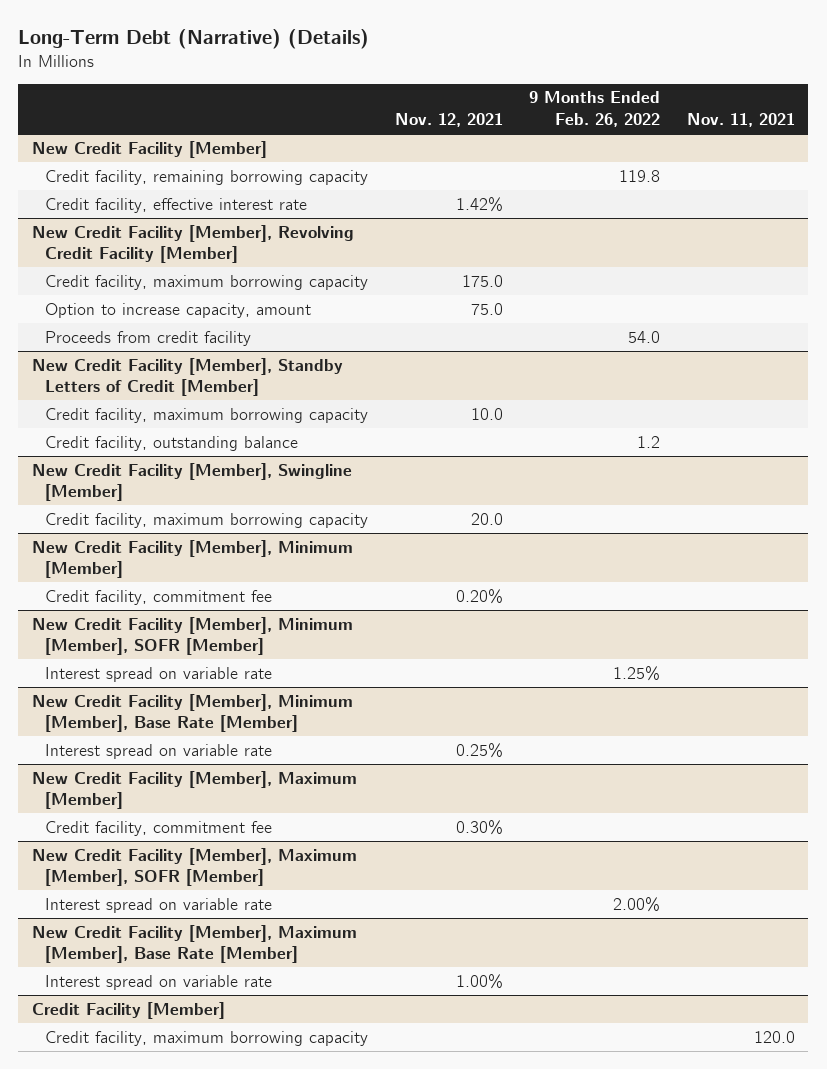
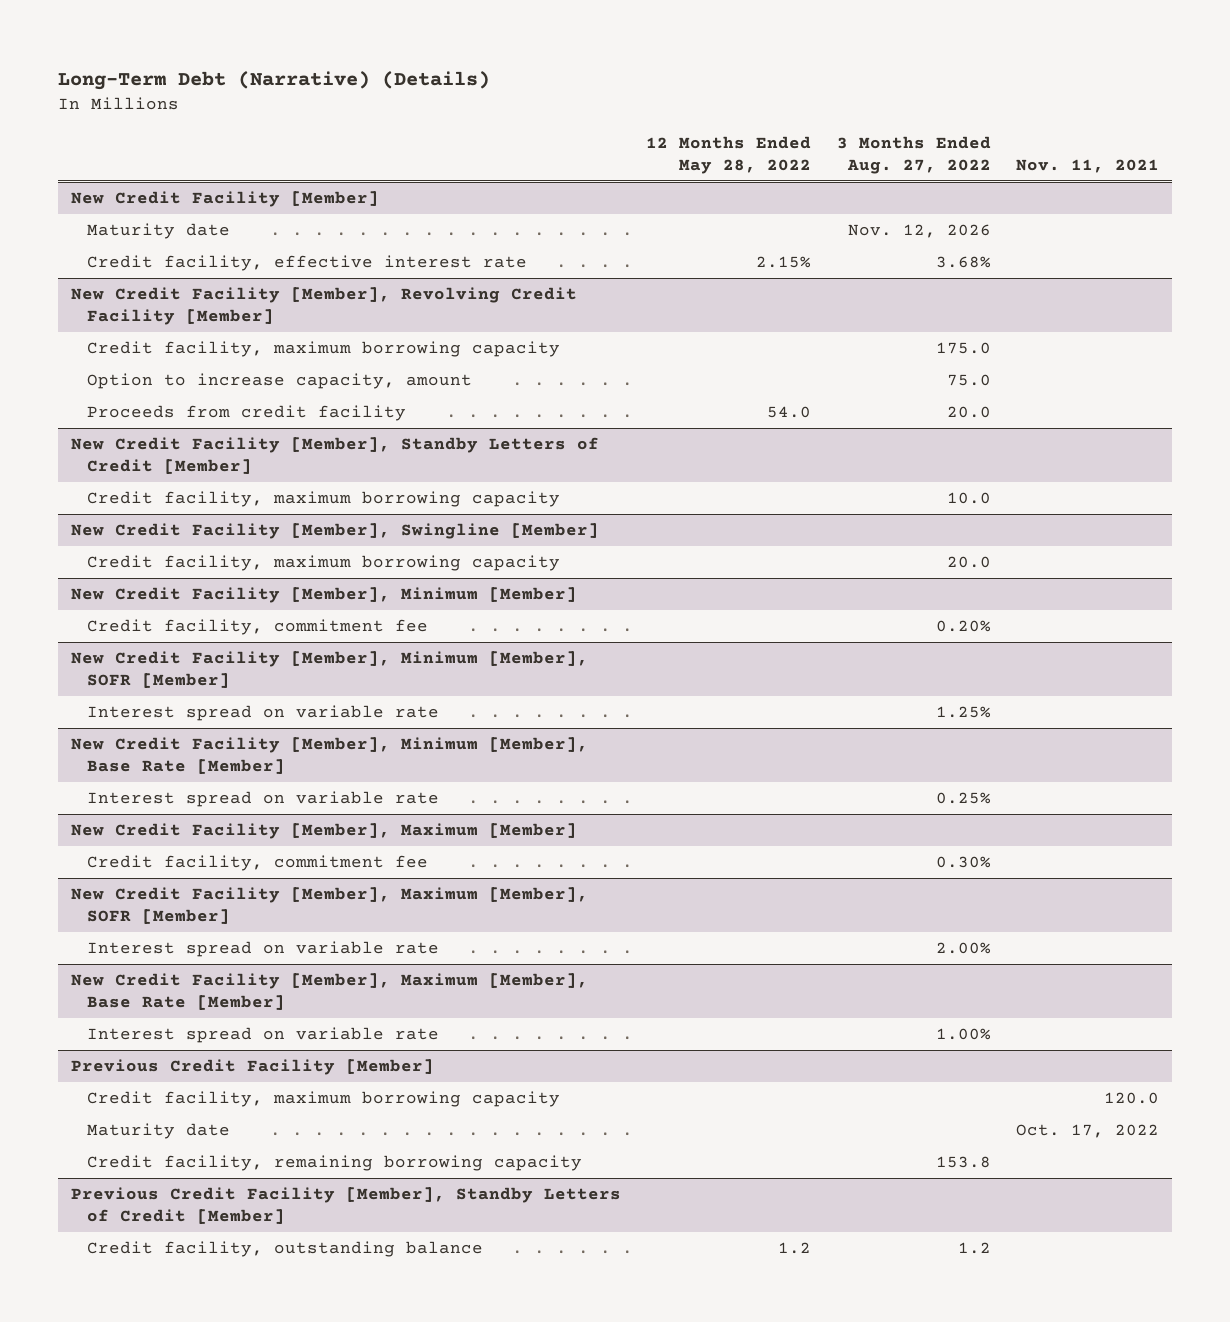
- | Nov. 12, 2021 | 9 Months Ended Feb. 26, 2022 | Nov. 11, 2021
+ | 12 Months Ended May 28, 2022 | 3 Months Ended Aug. 27, 2022 | Nov. 11, 2021
@ New Credit Facility [Member]
- Credit facility, remaining borrowing capacity | | 119.8 |
+ Maturity date | | Nov. 12, 2026 |
@ New Credit Facility [Member], Standby Letters of Credit [Member]
- Credit facility, outstanding balance | | 1.2 |
- Credit Facility [Member]
+ Previous Credit Facility [Member]
+ Maturity date | | | Oct. 17, 2022
+ Credit facility, remaining borrowing capacity | | 153.8 |
+ Previous Credit Facility [Member], Standby Letters of Credit [Member]
+ Credit facility, outstanding balance | 1.2 | 1.2 |

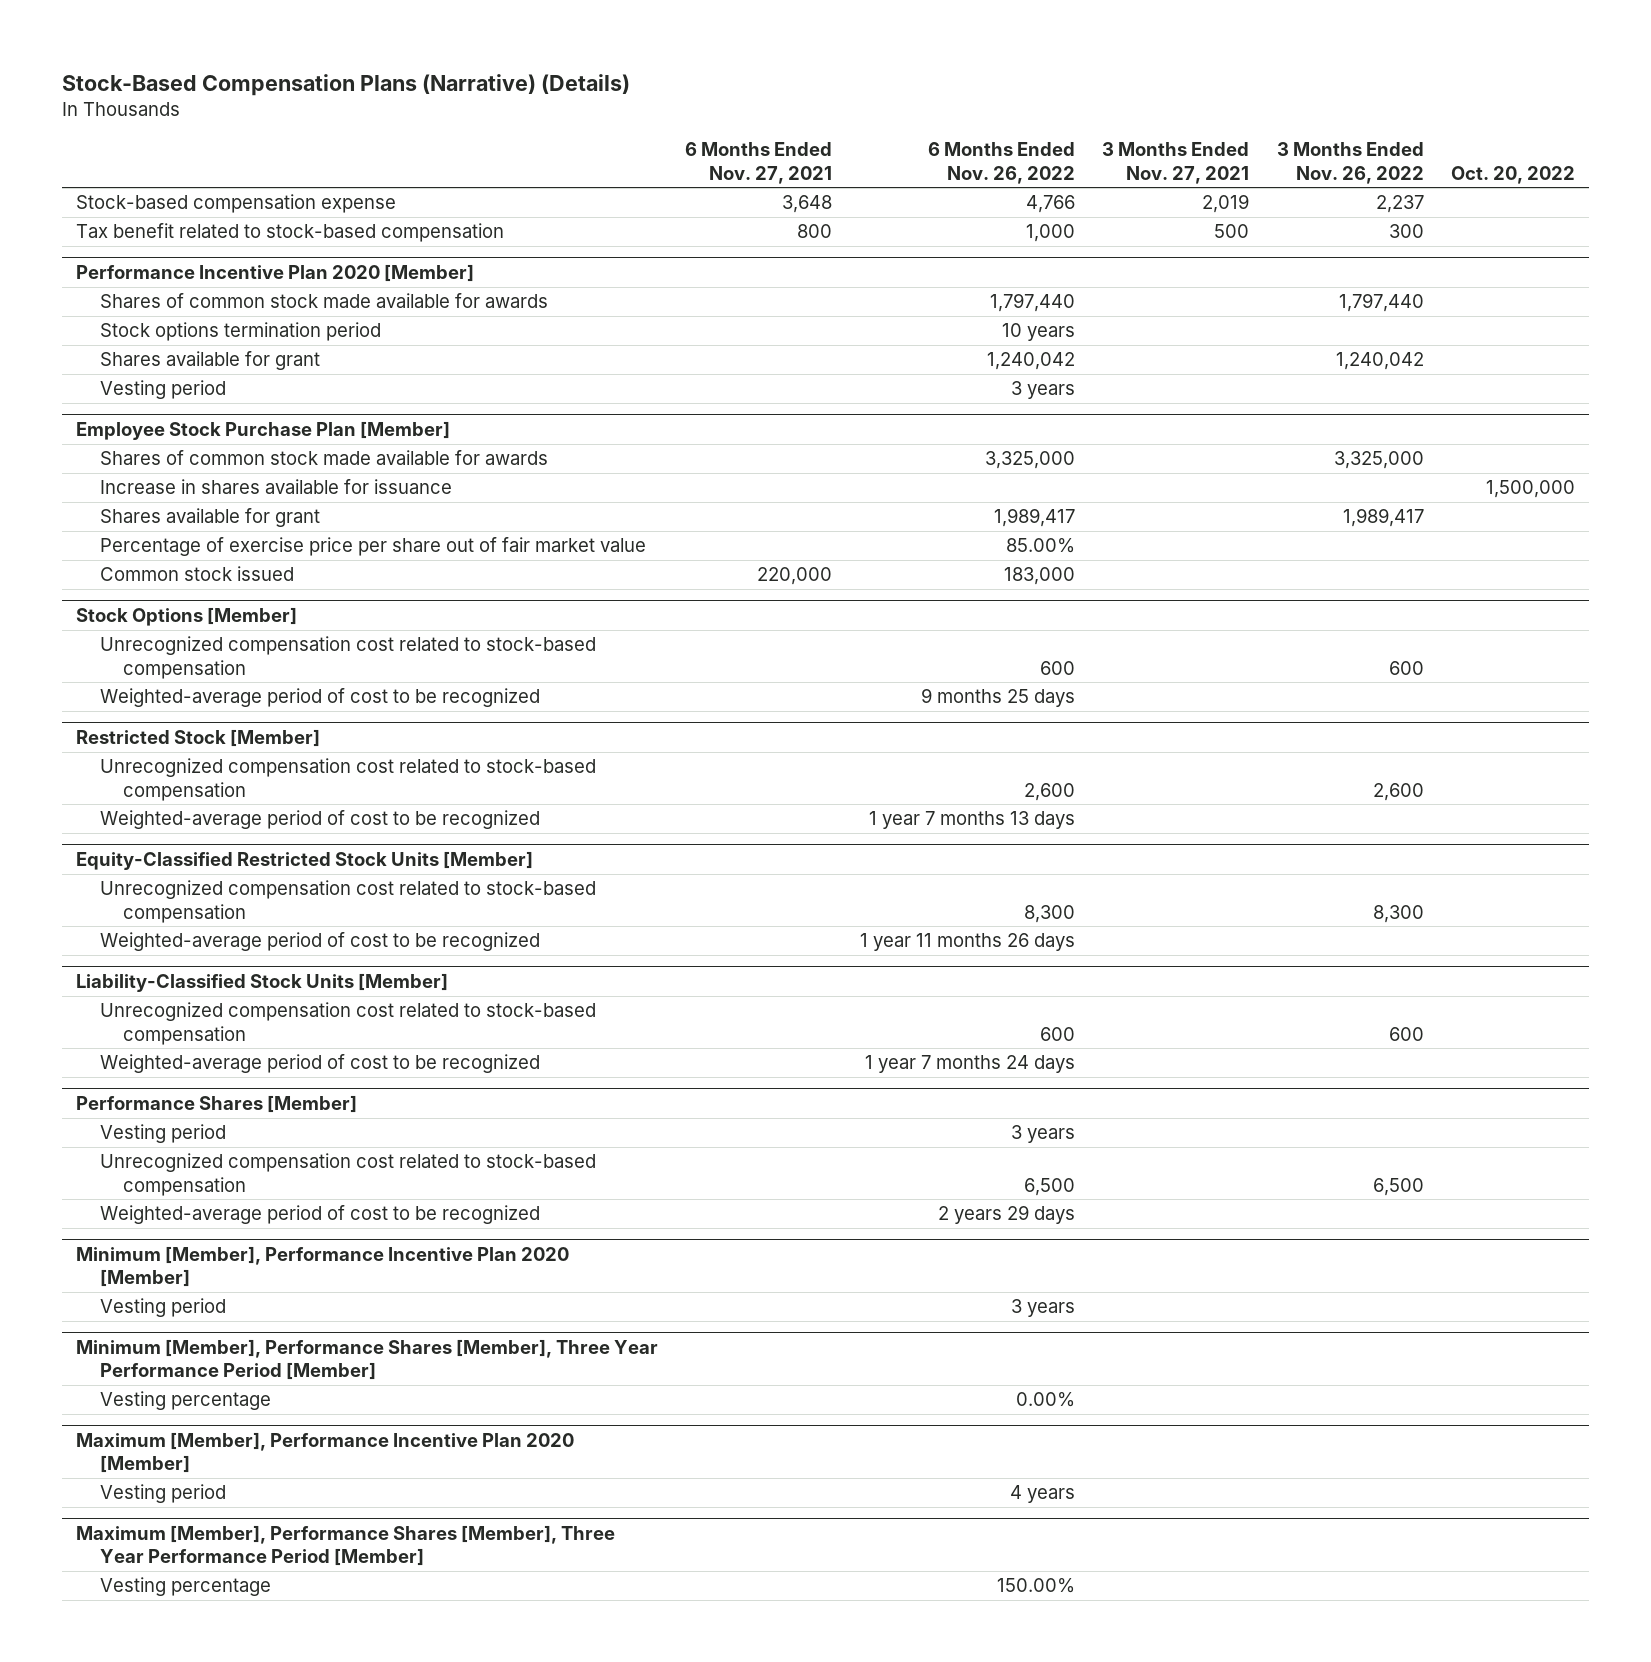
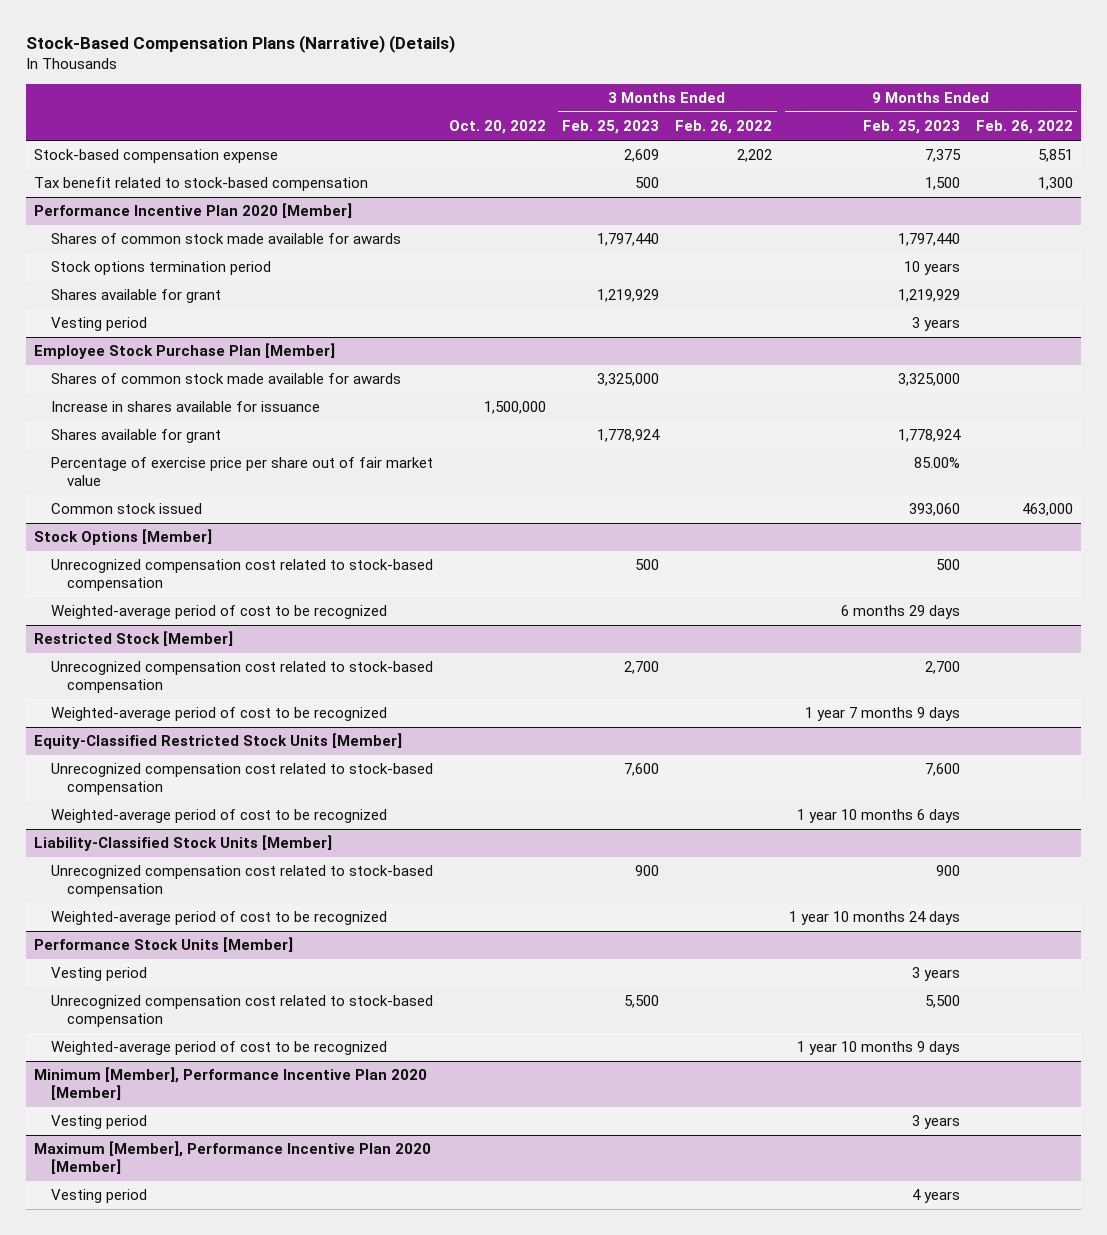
- | 6 Months Ended Nov. 27, 2021 | 6 Months Ended Nov. 26, 2022 | 3 Months Ended Nov. 27, 2021 | 3 Months Ended Nov. 26, 2022 | Oct. 20, 2022
+ | Oct. 20, 2022 | 3 Months Ended Feb. 25, 2023 | 3 Months Ended Feb. 26, 2022 | 9 Months Ended Feb. 25, 2023 | 9 Months Ended Feb. 26, 2022
- Performance Shares [Member]
+ Performance Stock Units [Member]
- Minimum [Member], Performance Shares [Member], Three Year Performance Period [Member]
- Vesting percentage | | 0.00% | | |
- Maximum [Member], Performance Shares [Member], Three Year Performance Period [Member]
- Vesting percentage | | 150.00% | | |

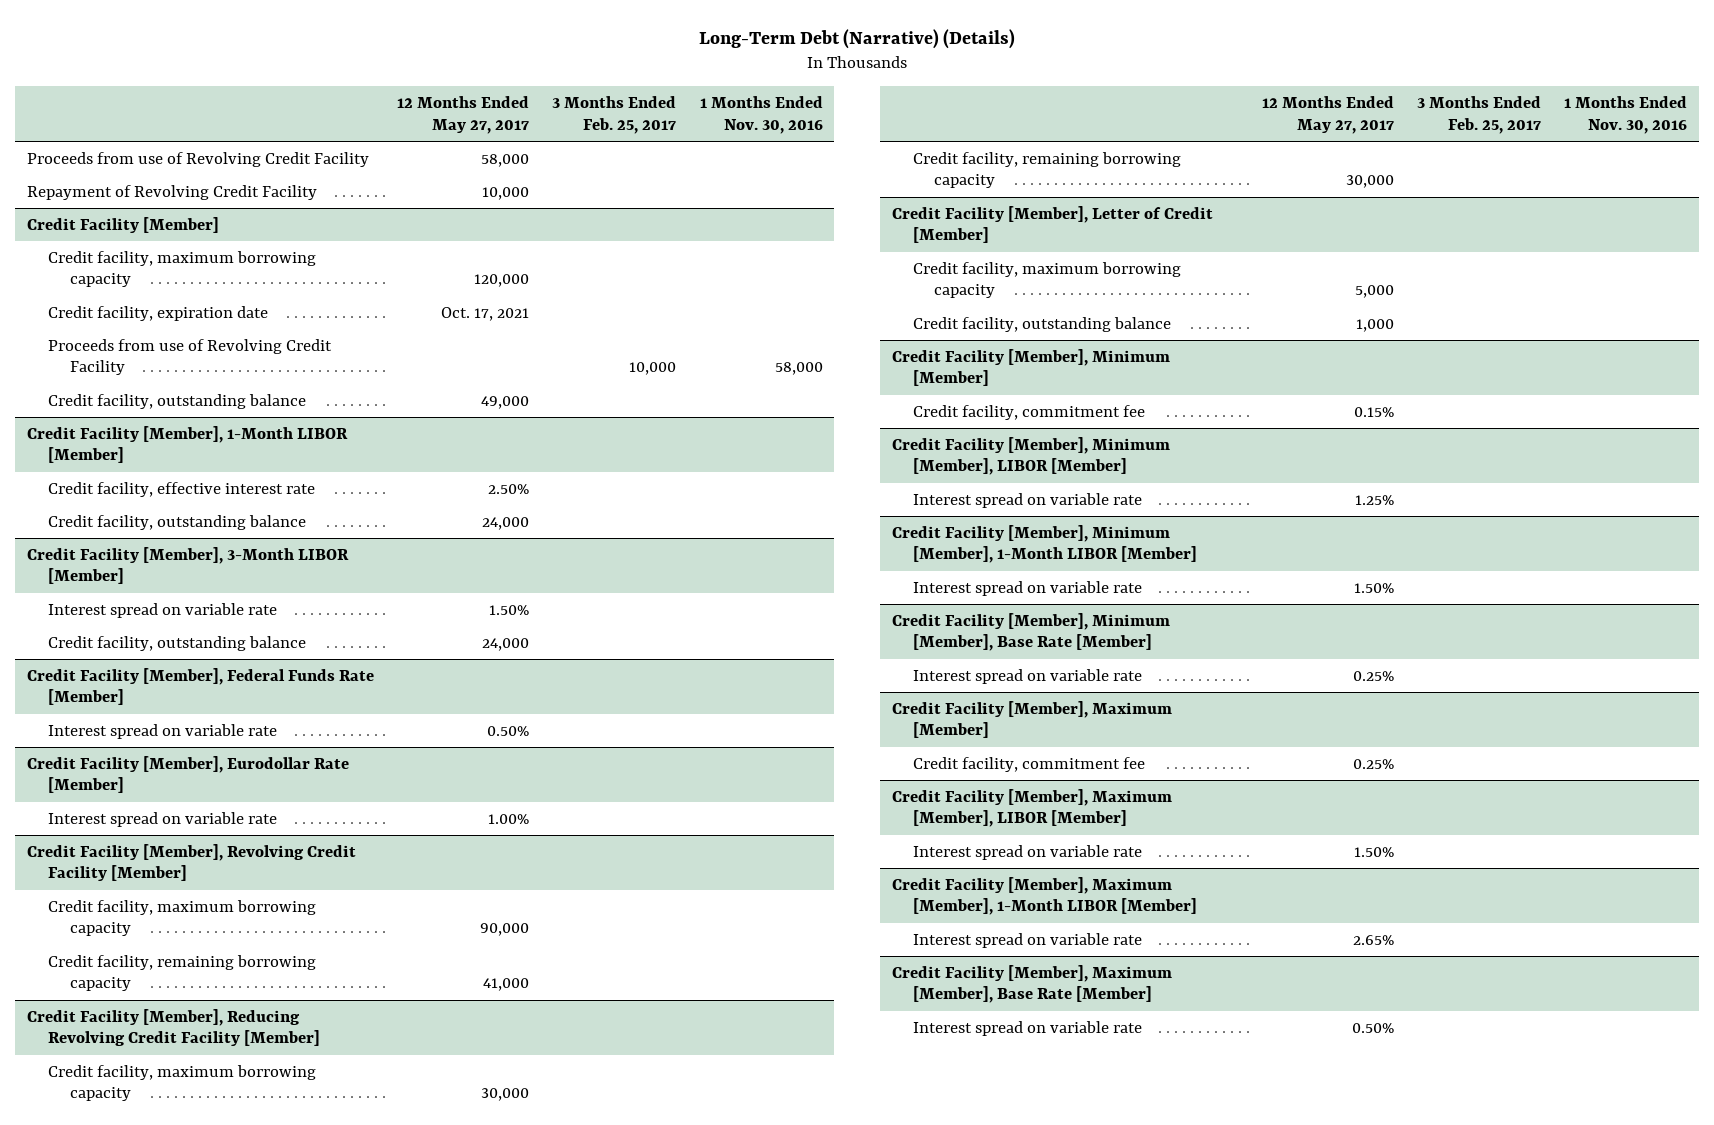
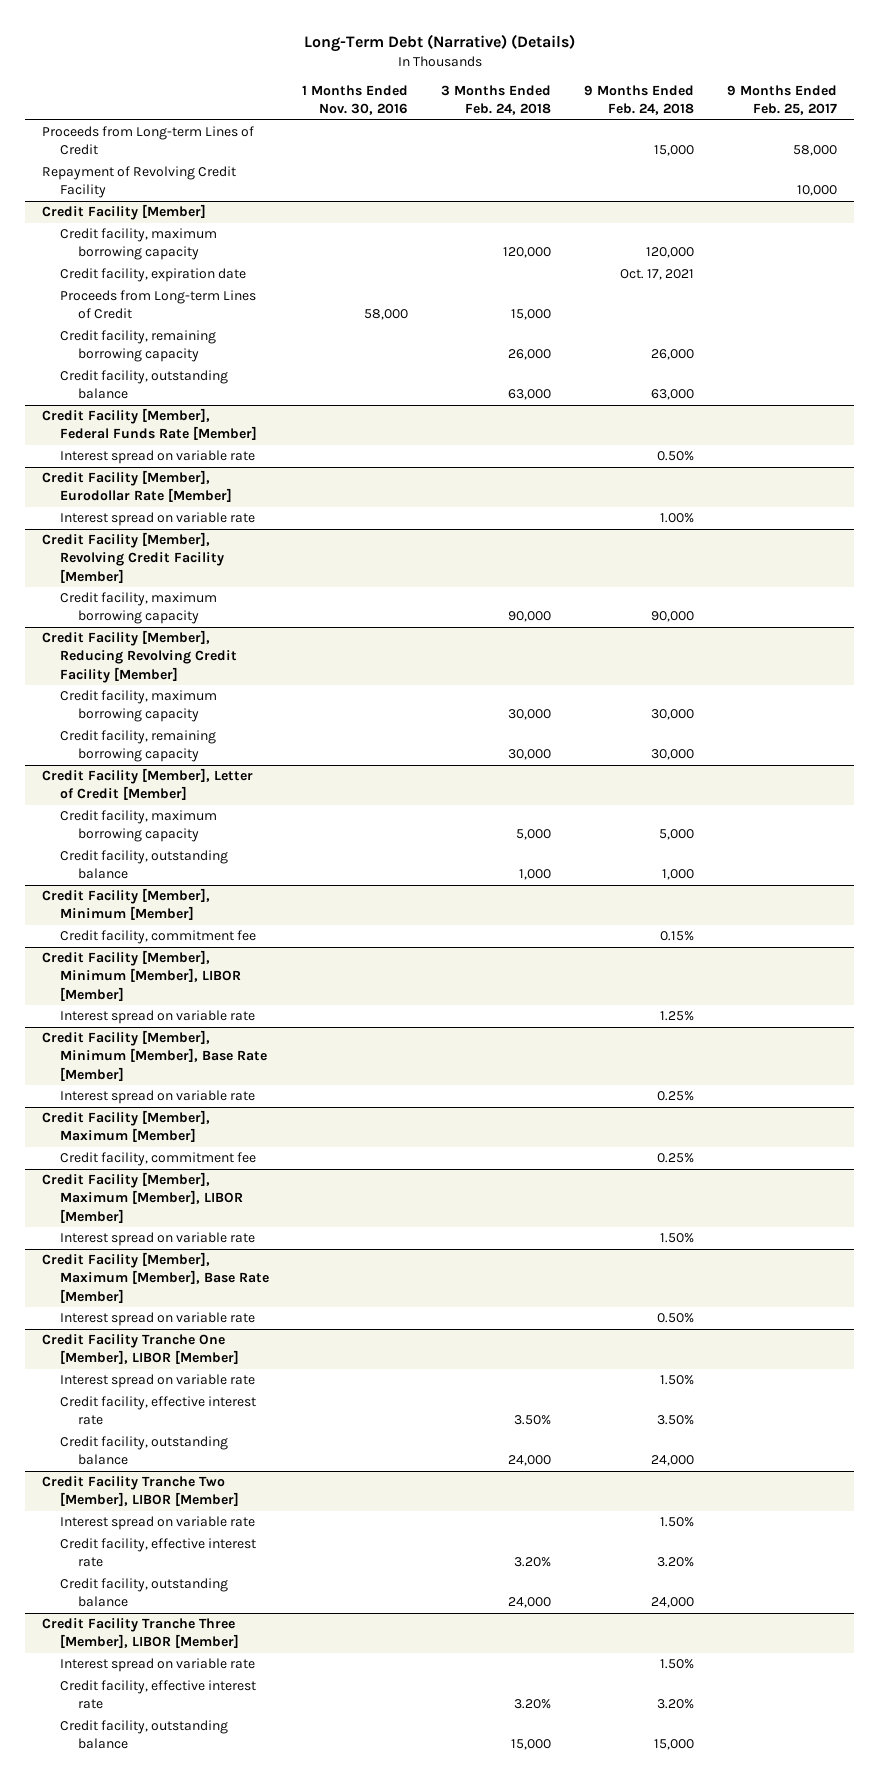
- | 12 Months Ended May 27, 2017 | 3 Months Ended Feb. 25, 2017 | 1 Months Ended Nov. 30, 2016
+ | 1 Months Ended Nov. 30, 2016 | 3 Months Ended Feb. 24, 2018 | 9 Months Ended Feb. 24, 2018 | 9 Months Ended Feb. 25, 2017
- Proceeds from use of Revolving Credit Facility | 58,000 | |
+ Proceeds from Long-term Lines of Credit | | | 15,000 | 58,000
@ Credit Facility [Member]
- Proceeds from use of Revolving Credit Facility | | 10,000 | 58,000
+ Proceeds from Long-term Lines of Credit | 58,000 | 15,000 | |
+ Credit facility, remaining borrowing capacity | | 26,000 | 26,000 |
- Credit Facility [Member], 1-Month LIBOR [Member]
- Credit facility, effective interest rate | 2.50% | |
- Credit facility, outstanding balance | 24,000 | |
- Credit Facility [Member], 3-Month LIBOR [Member]
- Interest spread on variable rate | 1.50% | |
- Credit facility, outstanding balance | 24,000 | |
@ Credit Facility [Member], Revolving Credit Facility [Member]
- Credit facility, remaining borrowing capacity | 41,000 | |
- Credit Facility [Member], Minimum [Member], 1-Month LIBOR [Member]
- Interest spread on variable rate | 1.50% | |
- Credit Facility [Member], Maximum [Member], 1-Month LIBOR [Member]
- Interest spread on variable rate | 2.65% | |
+ Credit Facility Tranche One [Member], LIBOR [Member]
+ Interest spread on variable rate | | | 1.50% |
+ Credit facility, effective interest rate | | 3.50% | 3.50% |
+ Credit facility, outstanding balance | | 24,000 | 24,000 |
+ Credit Facility Tranche Two [Member], LIBOR [Member]
+ Interest spread on variable rate | | | 1.50% |
+ Credit facility, effective interest rate | | 3.20% | 3.20% |
+ Credit facility, outstanding balance | | 24,000 | 24,000 |
+ Credit Facility Tranche Three [Member], LIBOR [Member]
+ Interest spread on variable rate | | | 1.50% |
+ Credit facility, effective interest rate | | 3.20% | 3.20% |
+ Credit facility, outstanding balance | | 15,000 | 15,000 |

